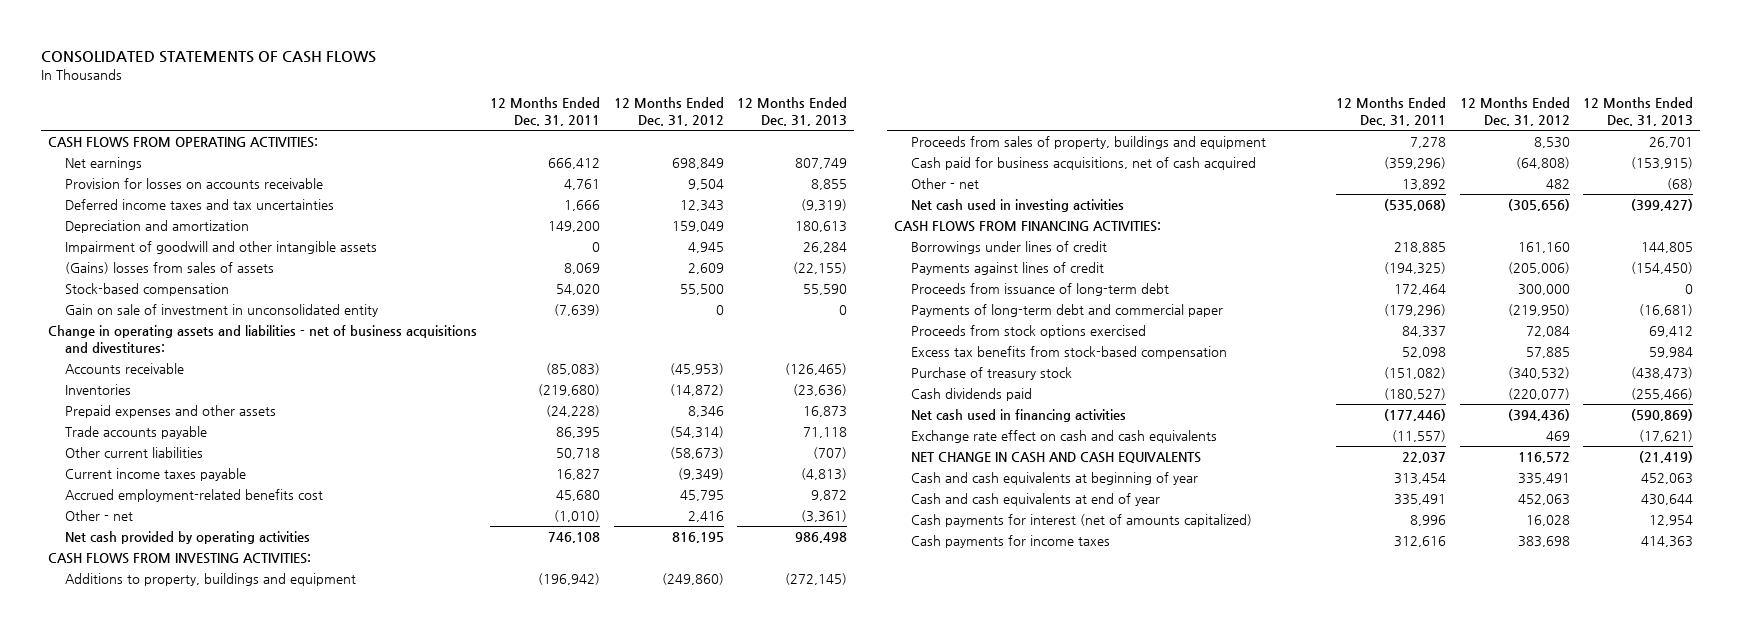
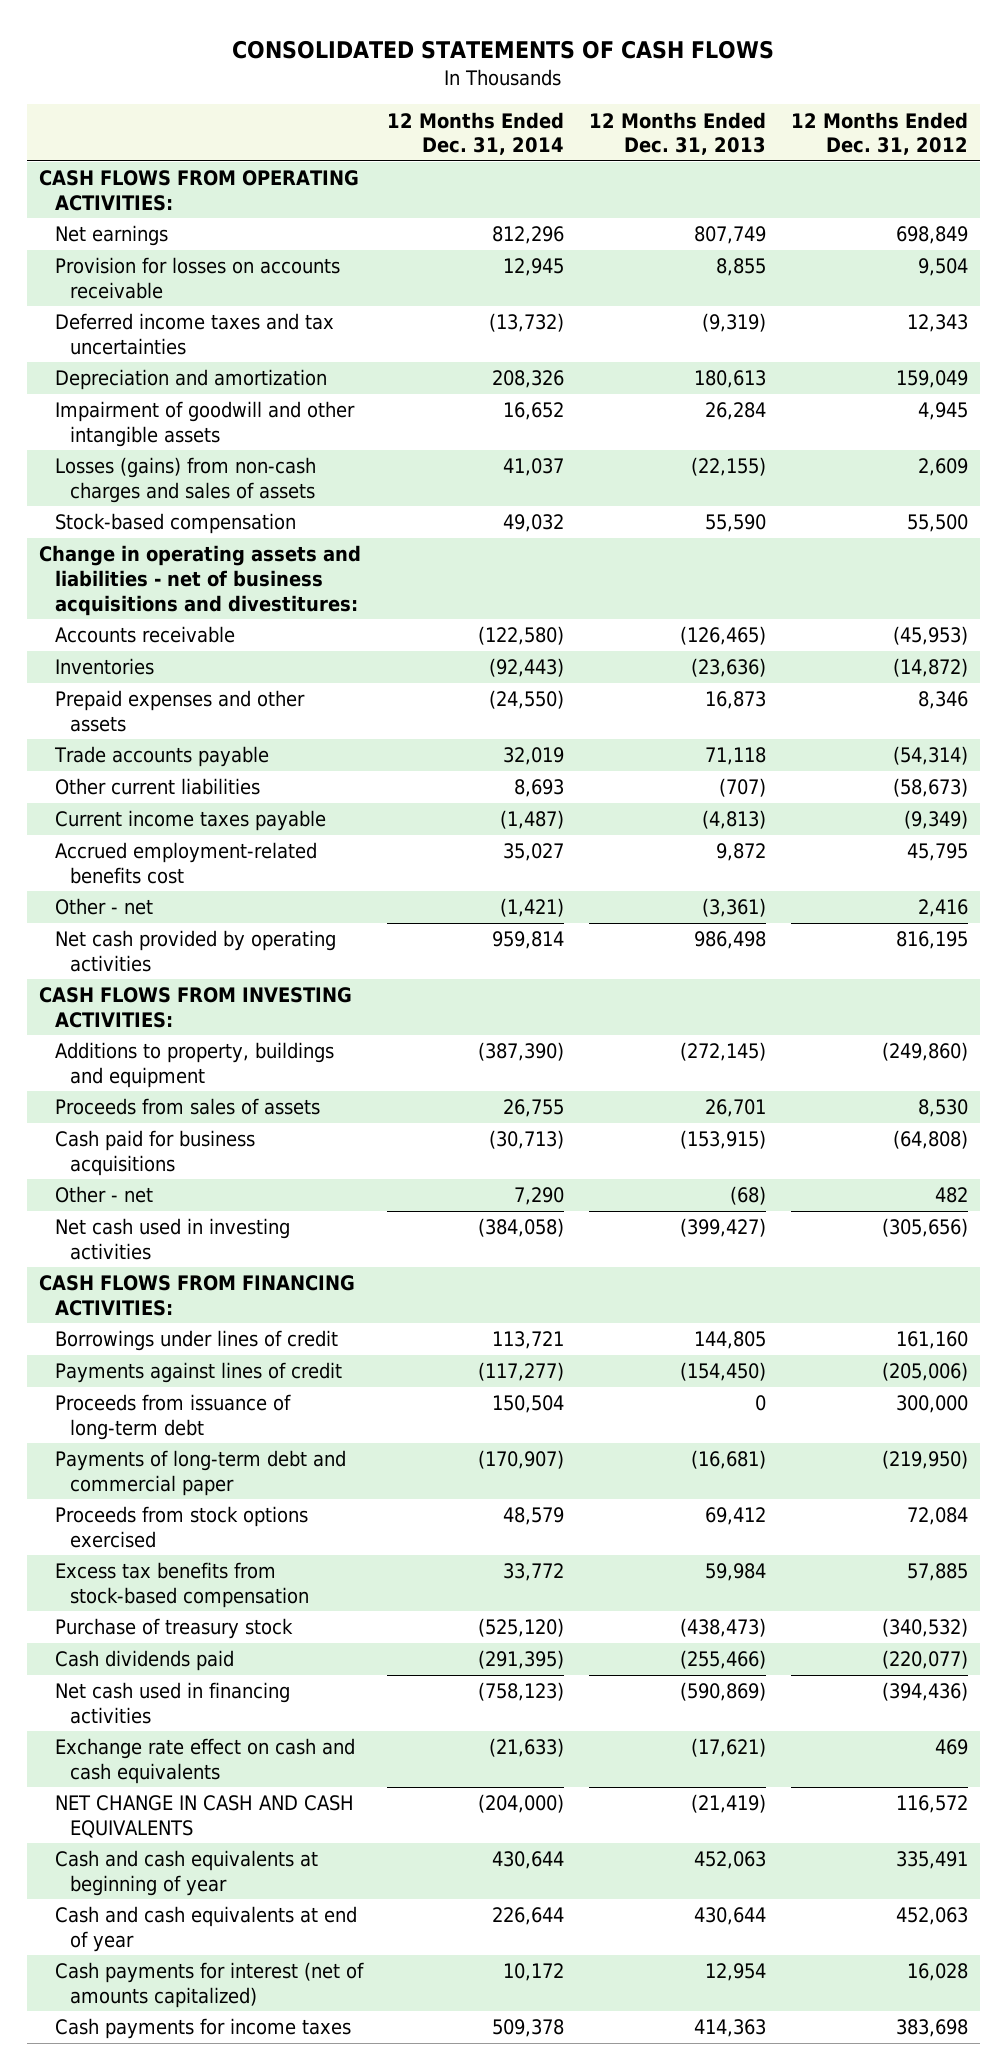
- | 12 Months Ended Dec. 31, 2011 | 12 Months Ended Dec. 31, 2012 | 12 Months Ended Dec. 31, 2013
+ | 12 Months Ended Dec. 31, 2014 | 12 Months Ended Dec. 31, 2013 | 12 Months Ended Dec. 31, 2012
- (Gains) losses from sales of assets | 8,069 | 2,609 | (22,155)
+ Losses (gains) from non-cash charges and sales of assets | 41,037 | (22,155) | 2,609
- Gain on sale of investment in unconsolidated entity | (7,639) | 0 | 0
- Proceeds from sales of property, buildings and equipment | 7,278 | 8,530 | 26,701
- Cash paid for business acquisitions, net of cash acquired | (359,296) | (64,808) | (153,915)
+ Proceeds from sales of assets | 26,755 | 26,701 | 8,530
+ Cash paid for business acquisitions | (30,713) | (153,915) | (64,808)

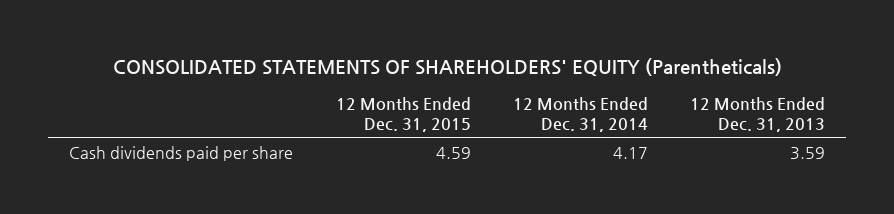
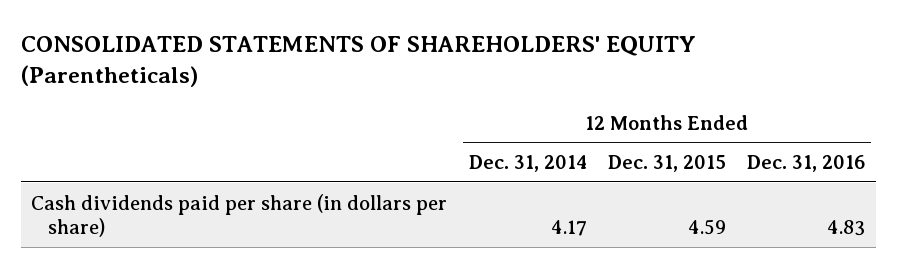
- | 12 Months Ended Dec. 31, 2015 | 12 Months Ended Dec. 31, 2014 | 12 Months Ended Dec. 31, 2013
+ | 12 Months Ended Dec. 31, 2014 | 12 Months Ended Dec. 31, 2015 | 12 Months Ended Dec. 31, 2016
- Cash dividends paid per share | 4.59 | 4.17 | 3.59
+ Cash dividends paid per share (in dollars per share) | 4.17 | 4.59 | 4.83

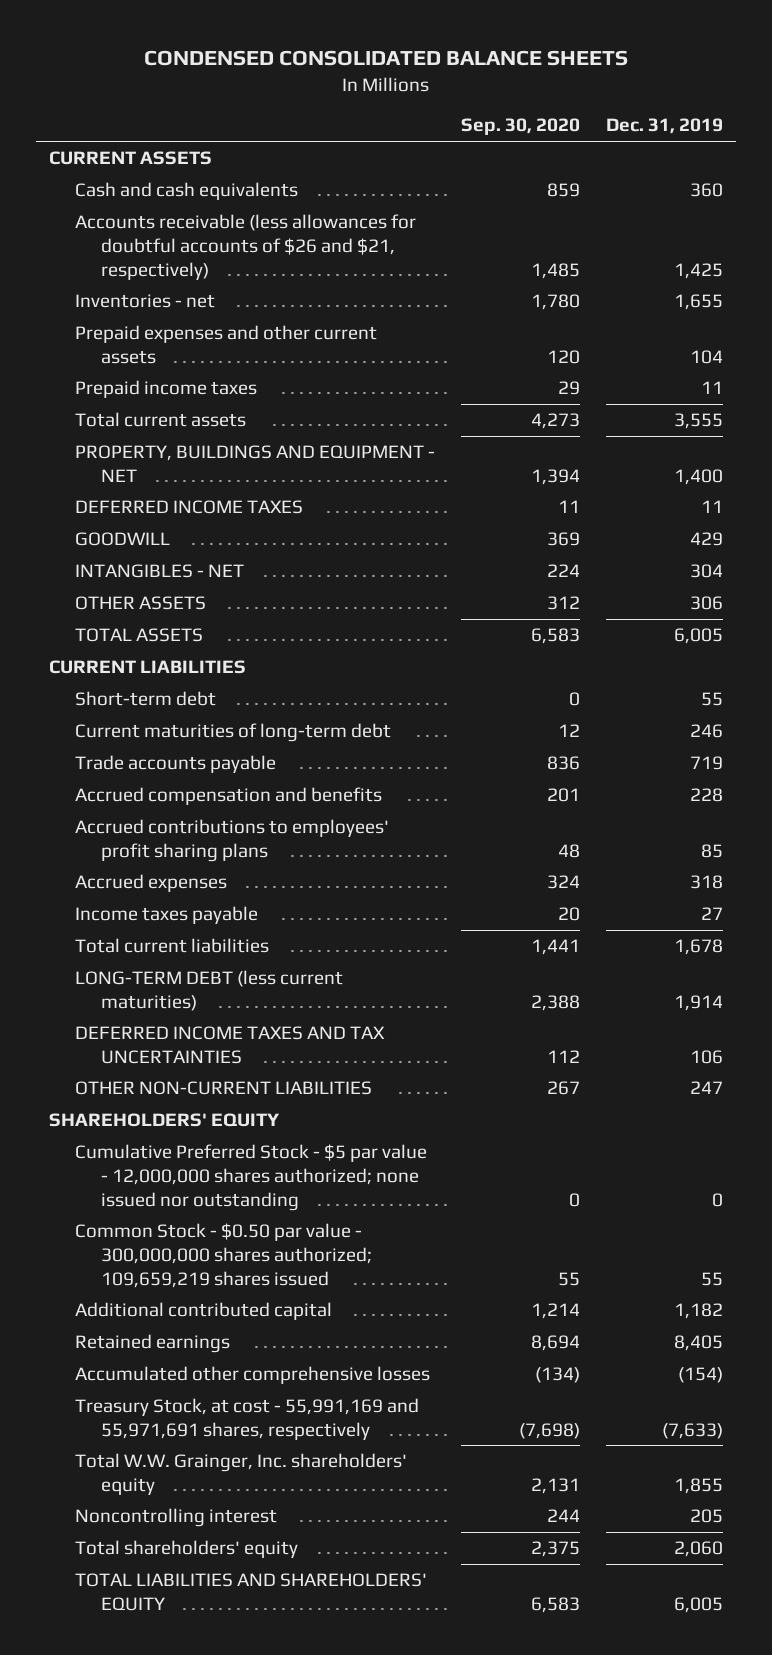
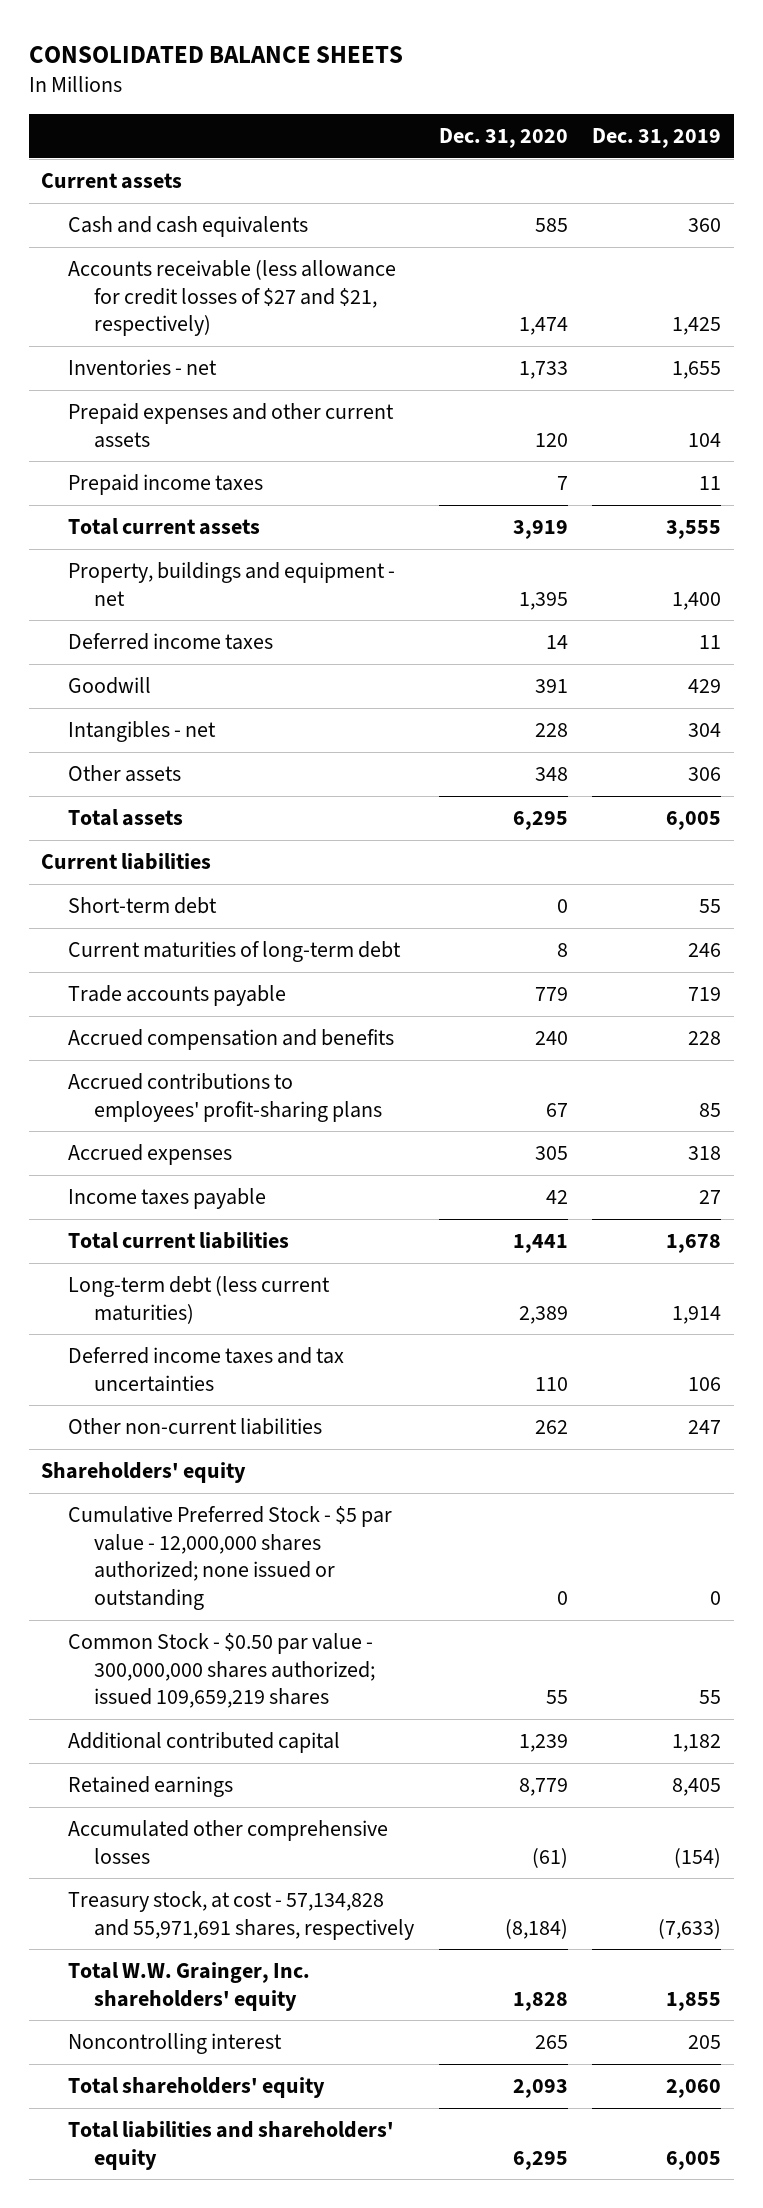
- CONDENSED CONSOLIDATED BALANCE SHEETS
+ CONSOLIDATED BALANCE SHEETS
- | Sep. 30, 2020 | Dec. 31, 2019
+ | Dec. 31, 2020 | Dec. 31, 2019
- CURRENT ASSETS
+ Current assets
- Accounts receivable (less allowances for doubtful accounts of $26 and $21, respectively) | 1,485 | 1,425
+ Accounts receivable (less allowance for credit losses of $27 and $21, respectively) | 1,474 | 1,425
- PROPERTY, BUILDINGS AND EQUIPMENT - NET | 1,394 | 1,400
- DEFERRED INCOME TAXES | 11 | 11
- GOODWILL | 369 | 429
- INTANGIBLES - NET | 224 | 304
- OTHER ASSETS | 312 | 306
- TOTAL ASSETS | 6,583 | 6,005
- CURRENT LIABILITIES
+ Property, buildings and equipment - net | 1,395 | 1,400
+ Deferred income taxes | 14 | 11
+ Goodwill | 391 | 429
+ Intangibles - net | 228 | 304
+ Other assets | 348 | 306
+ Total assets | 6,295 | 6,005
+ Current liabilities
- Accrued contributions to employees' profit sharing plans | 48 | 85
+ Accrued contributions to employees' profit-sharing plans | 67 | 85
- LONG-TERM DEBT (less current maturities) | 2,388 | 1,914
- DEFERRED INCOME TAXES AND TAX UNCERTAINTIES | 112 | 106
- OTHER NON-CURRENT LIABILITIES | 267 | 247
- SHAREHOLDERS' EQUITY
- Cumulative Preferred Stock - $5 par value - 12,000,000 shares authorized; none issued nor outstanding | 0 | 0
- Common Stock - $0.50 par value - 300,000,000 shares authorized; 109,659,219 shares issued | 55 | 55
+ Long-term debt (less current maturities) | 2,389 | 1,914
+ Deferred income taxes and tax uncertainties | 110 | 106
+ Other non-current liabilities | 262 | 247
+ Shareholders' equity
+ Cumulative Preferred Stock - $5 par value - 12,000,000 shares authorized; none issued or outstanding | 0 | 0
+ Common Stock - $0.50 par value - 300,000,000 shares authorized; issued 109,659,219 shares | 55 | 55
- Treasury Stock, at cost - 55,991,169 and 55,971,691 shares, respectively | (7,698) | (7,633)
+ Treasury stock, at cost - 57,134,828 and 55,971,691 shares, respectively | (8,184) | (7,633)
- TOTAL LIABILITIES AND SHAREHOLDERS' EQUITY | 6,583 | 6,005
+ Total liabilities and shareholders' equity | 6,295 | 6,005

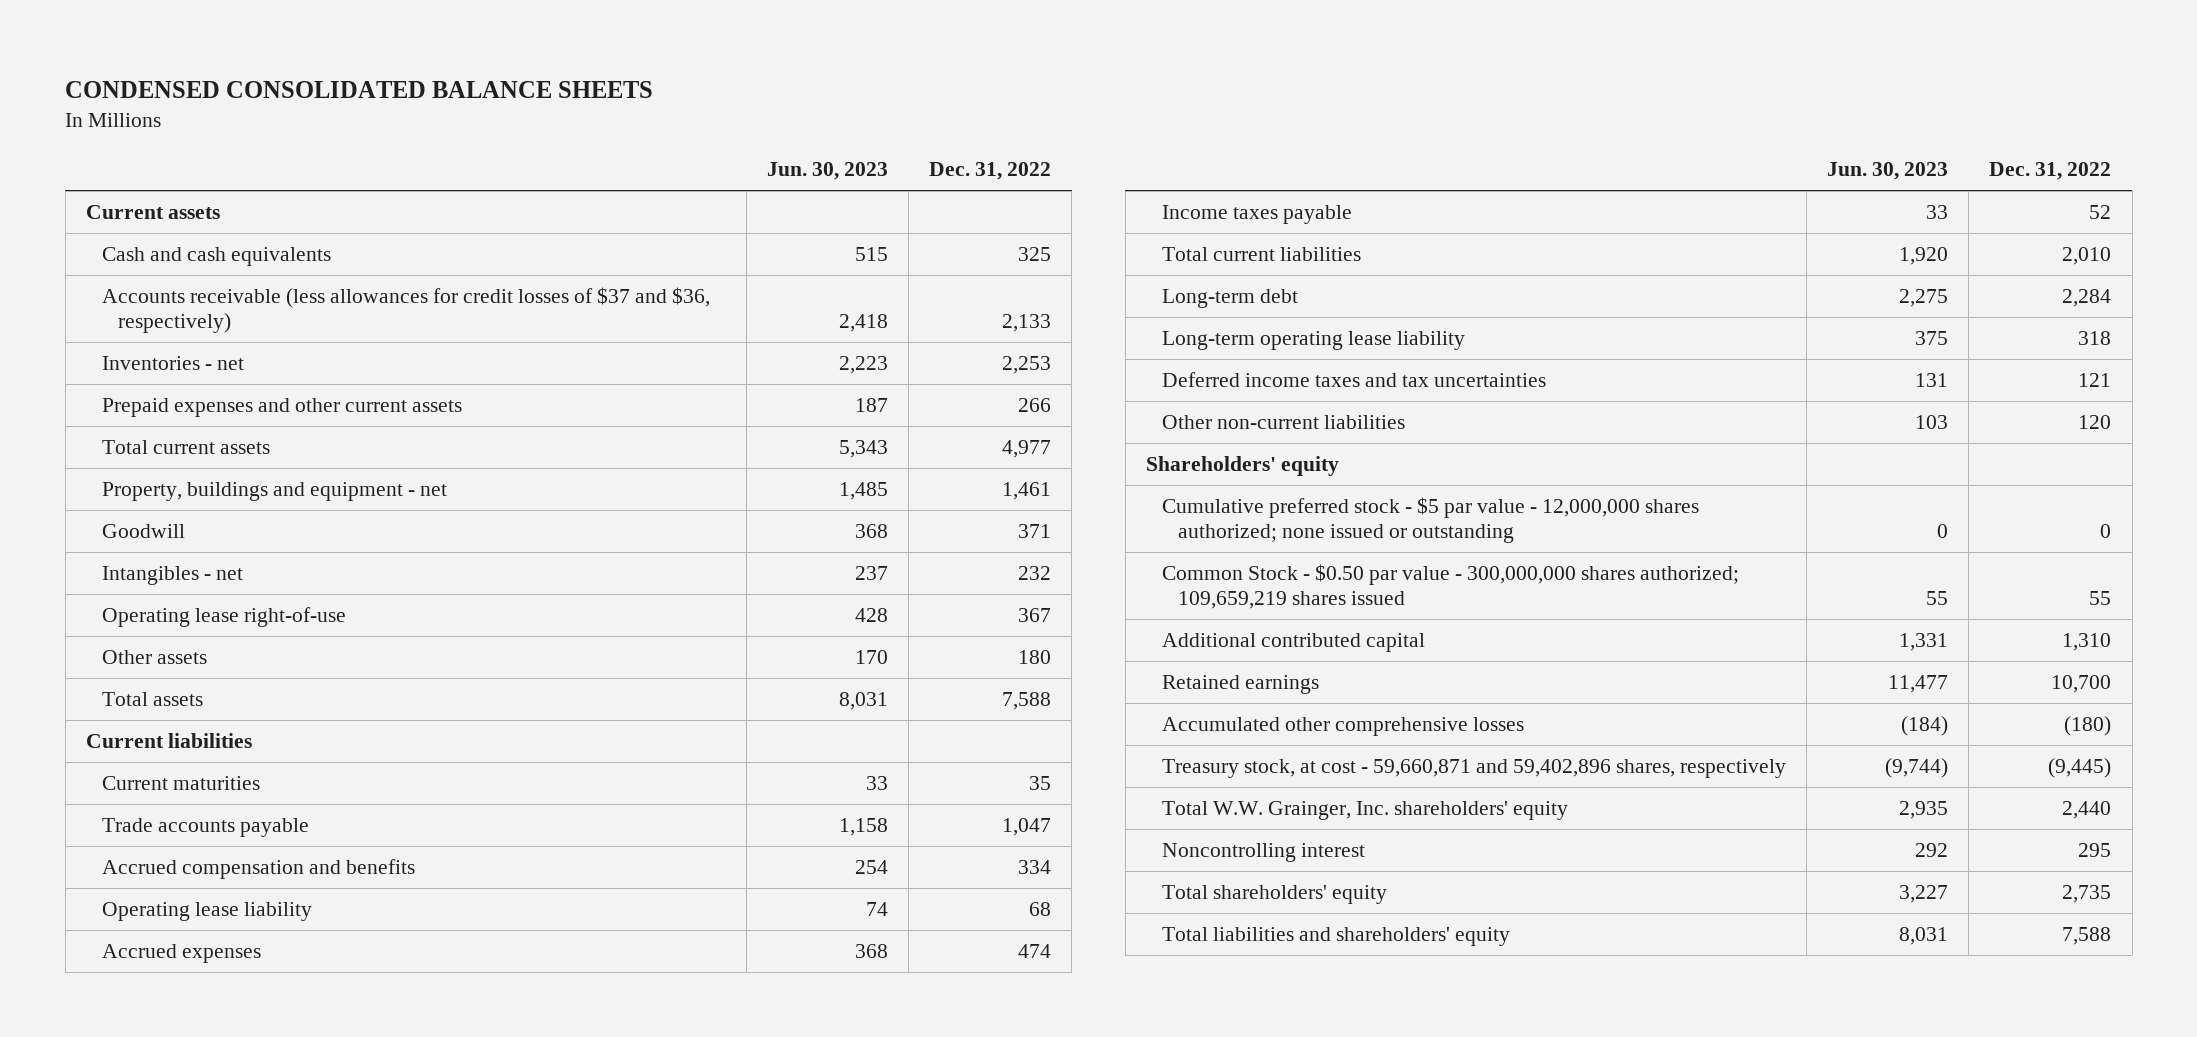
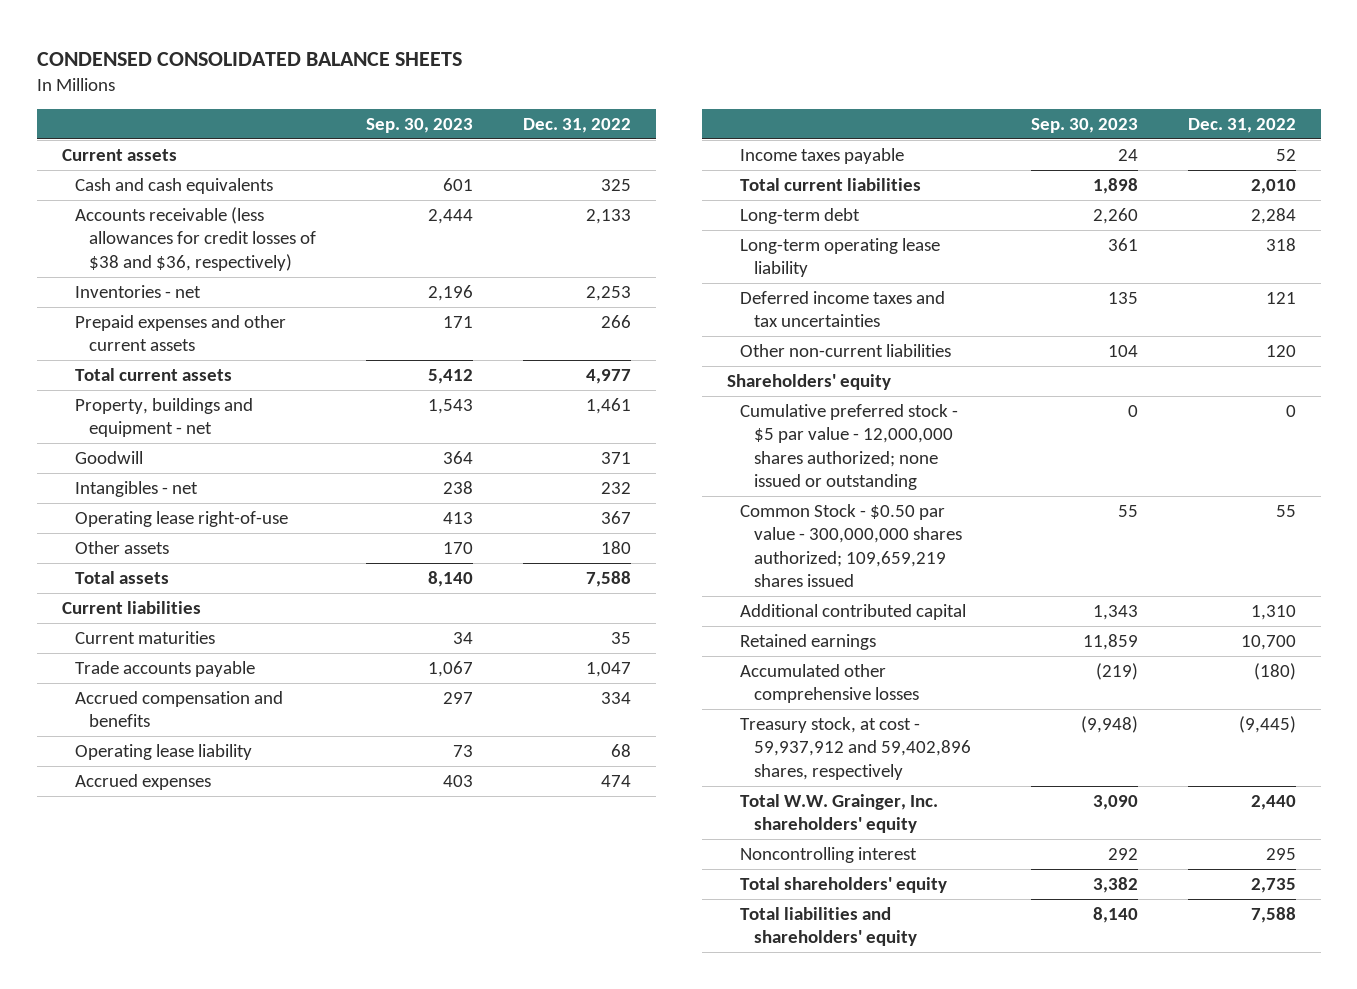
- | Jun. 30, 2023 | Dec. 31, 2022
+ | Sep. 30, 2023 | Dec. 31, 2022
- Accounts receivable (less allowances for credit losses of $37 and $36, respectively) | 2,418 | 2,133
+ Accounts receivable (less allowances for credit losses of $38 and $36, respectively) | 2,444 | 2,133
- Treasury stock, at cost - 59,660,871 and 59,402,896 shares, respectively | (9,744) | (9,445)
+ Treasury stock, at cost - 59,937,912 and 59,402,896 shares, respectively | (9,948) | (9,445)

